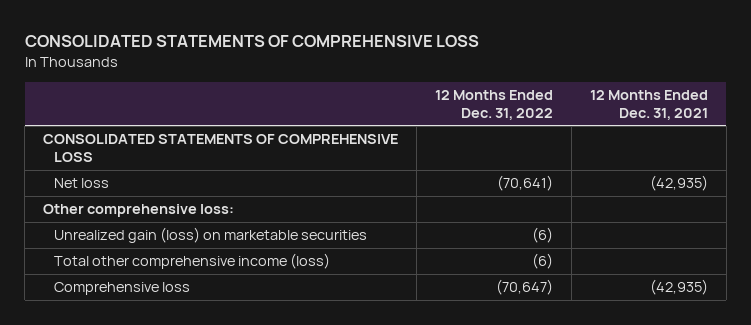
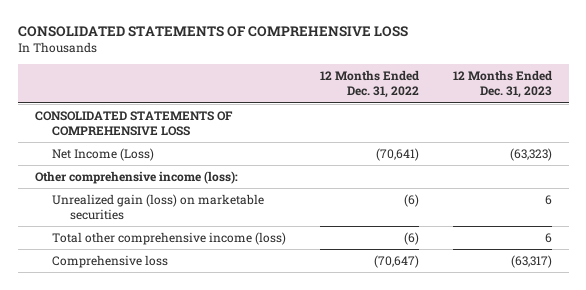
- | 12 Months Ended Dec. 31, 2022 | 12 Months Ended Dec. 31, 2021
+ | 12 Months Ended Dec. 31, 2022 | 12 Months Ended Dec. 31, 2023
- Net loss | (70,641) | (42,935)
- Other comprehensive loss:
+ Net Income (Loss) | (70,641) | (63,323)
+ Other comprehensive income (loss):

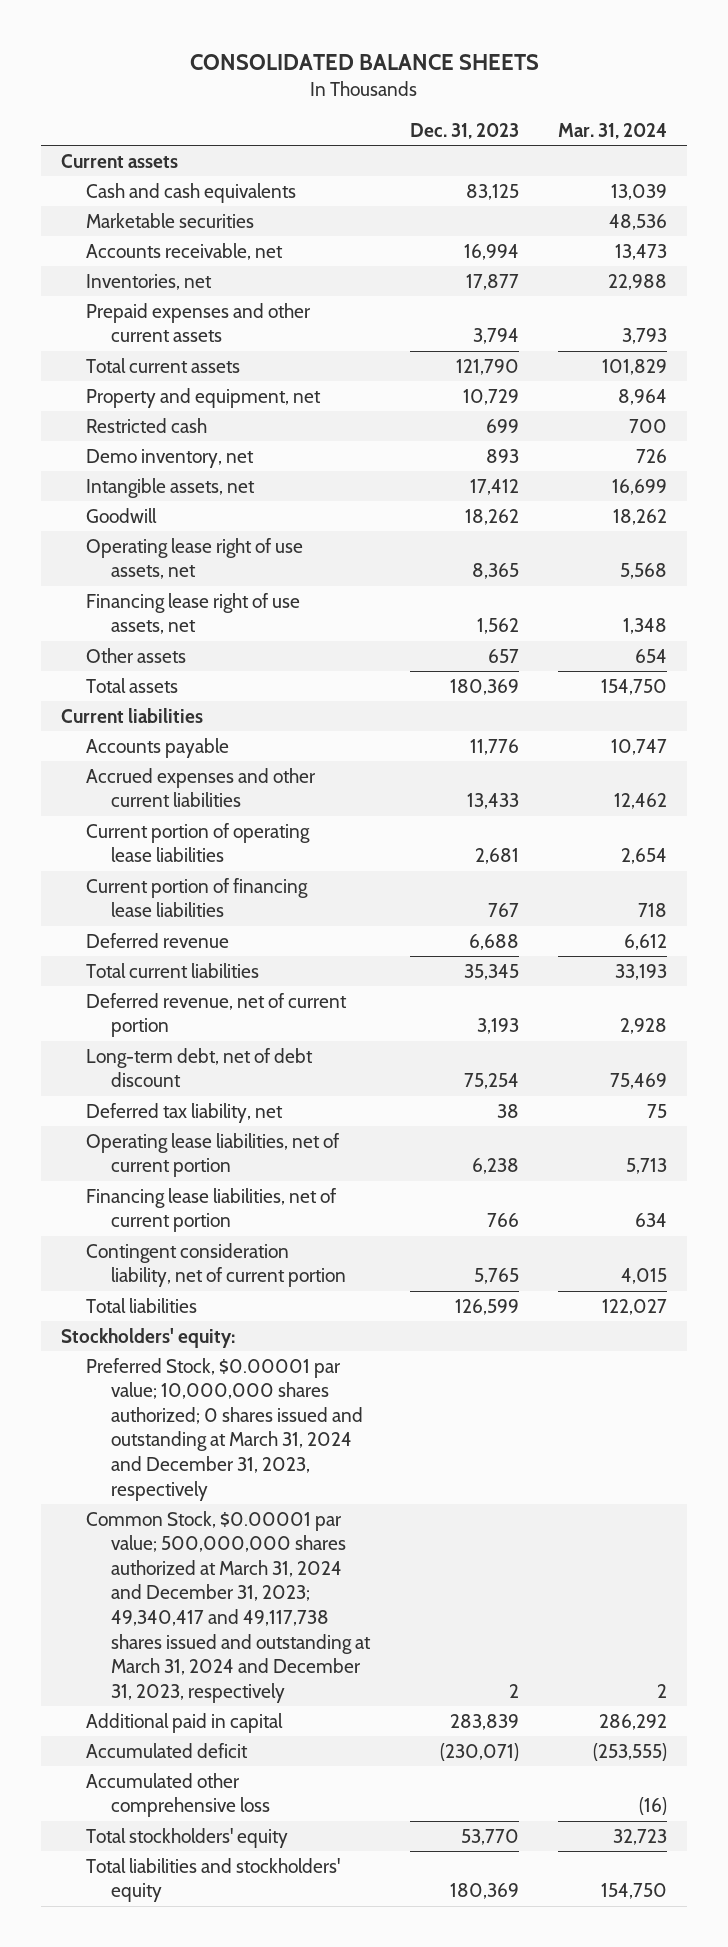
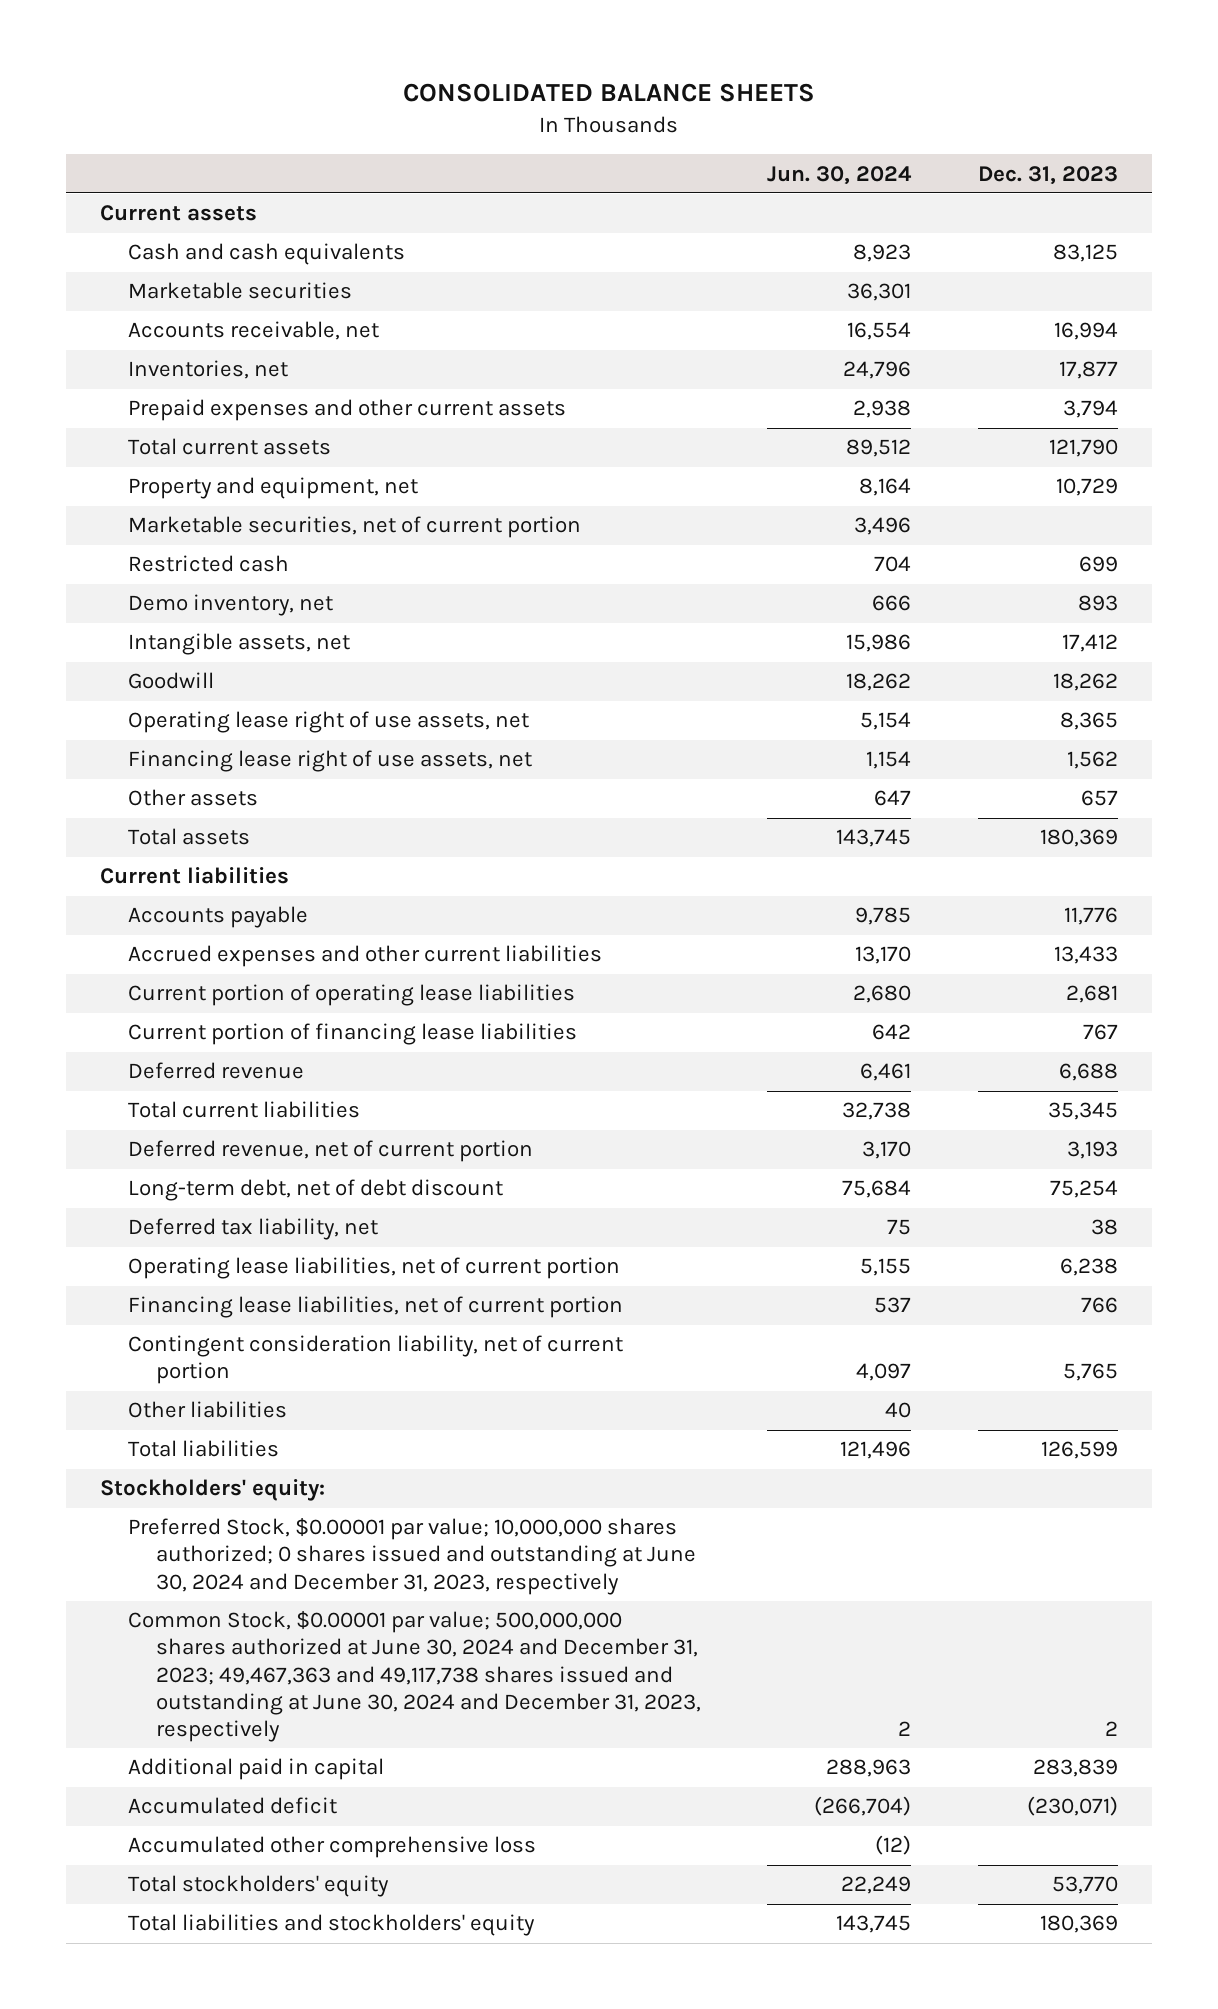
- | Dec. 31, 2023 | Mar. 31, 2024
+ | Jun. 30, 2024 | Dec. 31, 2023
+ Marketable securities, net of current portion | 3,496 |
+ Other liabilities | 40 |
- Preferred Stock, $0.00001 par value; 10,000,000 shares authorized; 0 shares issued and outstanding at March 31, 2024 and December 31, 2023, respectively
- Common Stock, $0.00001 par value; 500,000,000 shares authorized at March 31, 2024 and December 31, 2023; 49,340,417 and 49,117,738 shares issued and outstanding at March 31, 2024 and December 31, 2023, respectively | 2 | 2
+ Preferred Stock, $0.00001 par value; 10,000,000 shares authorized; 0 shares issued and outstanding at June 30, 2024 and December 31, 2023, respectively
+ Common Stock, $0.00001 par value; 500,000,000 shares authorized at June 30, 2024 and December 31, 2023; 49,467,363 and 49,117,738 shares issued and outstanding at June 30, 2024 and December 31, 2023, respectively | 2 | 2

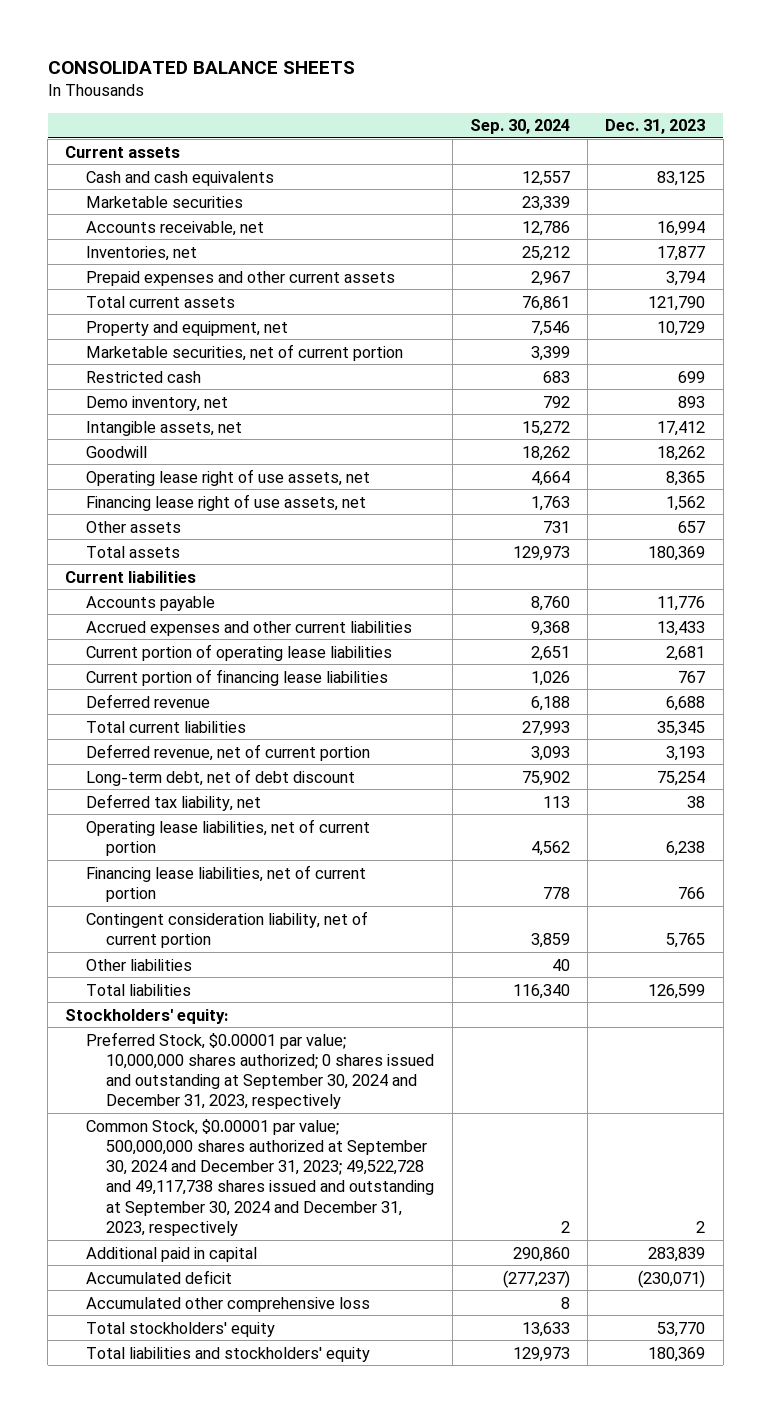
- | Jun. 30, 2024 | Dec. 31, 2023
+ | Sep. 30, 2024 | Dec. 31, 2023
- Preferred Stock, $0.00001 par value; 10,000,000 shares authorized; 0 shares issued and outstanding at June 30, 2024 and December 31, 2023, respectively
- Common Stock, $0.00001 par value; 500,000,000 shares authorized at June 30, 2024 and December 31, 2023; 49,467,363 and 49,117,738 shares issued and outstanding at June 30, 2024 and December 31, 2023, respectively | 2 | 2
+ Preferred Stock, $0.00001 par value; 10,000,000 shares authorized; 0 shares issued and outstanding at September 30, 2024 and December 31, 2023, respectively
+ Common Stock, $0.00001 par value; 500,000,000 shares authorized at September 30, 2024 and December 31, 2023; 49,522,728 and 49,117,738 shares issued and outstanding at September 30, 2024 and December 31, 2023, respectively | 2 | 2

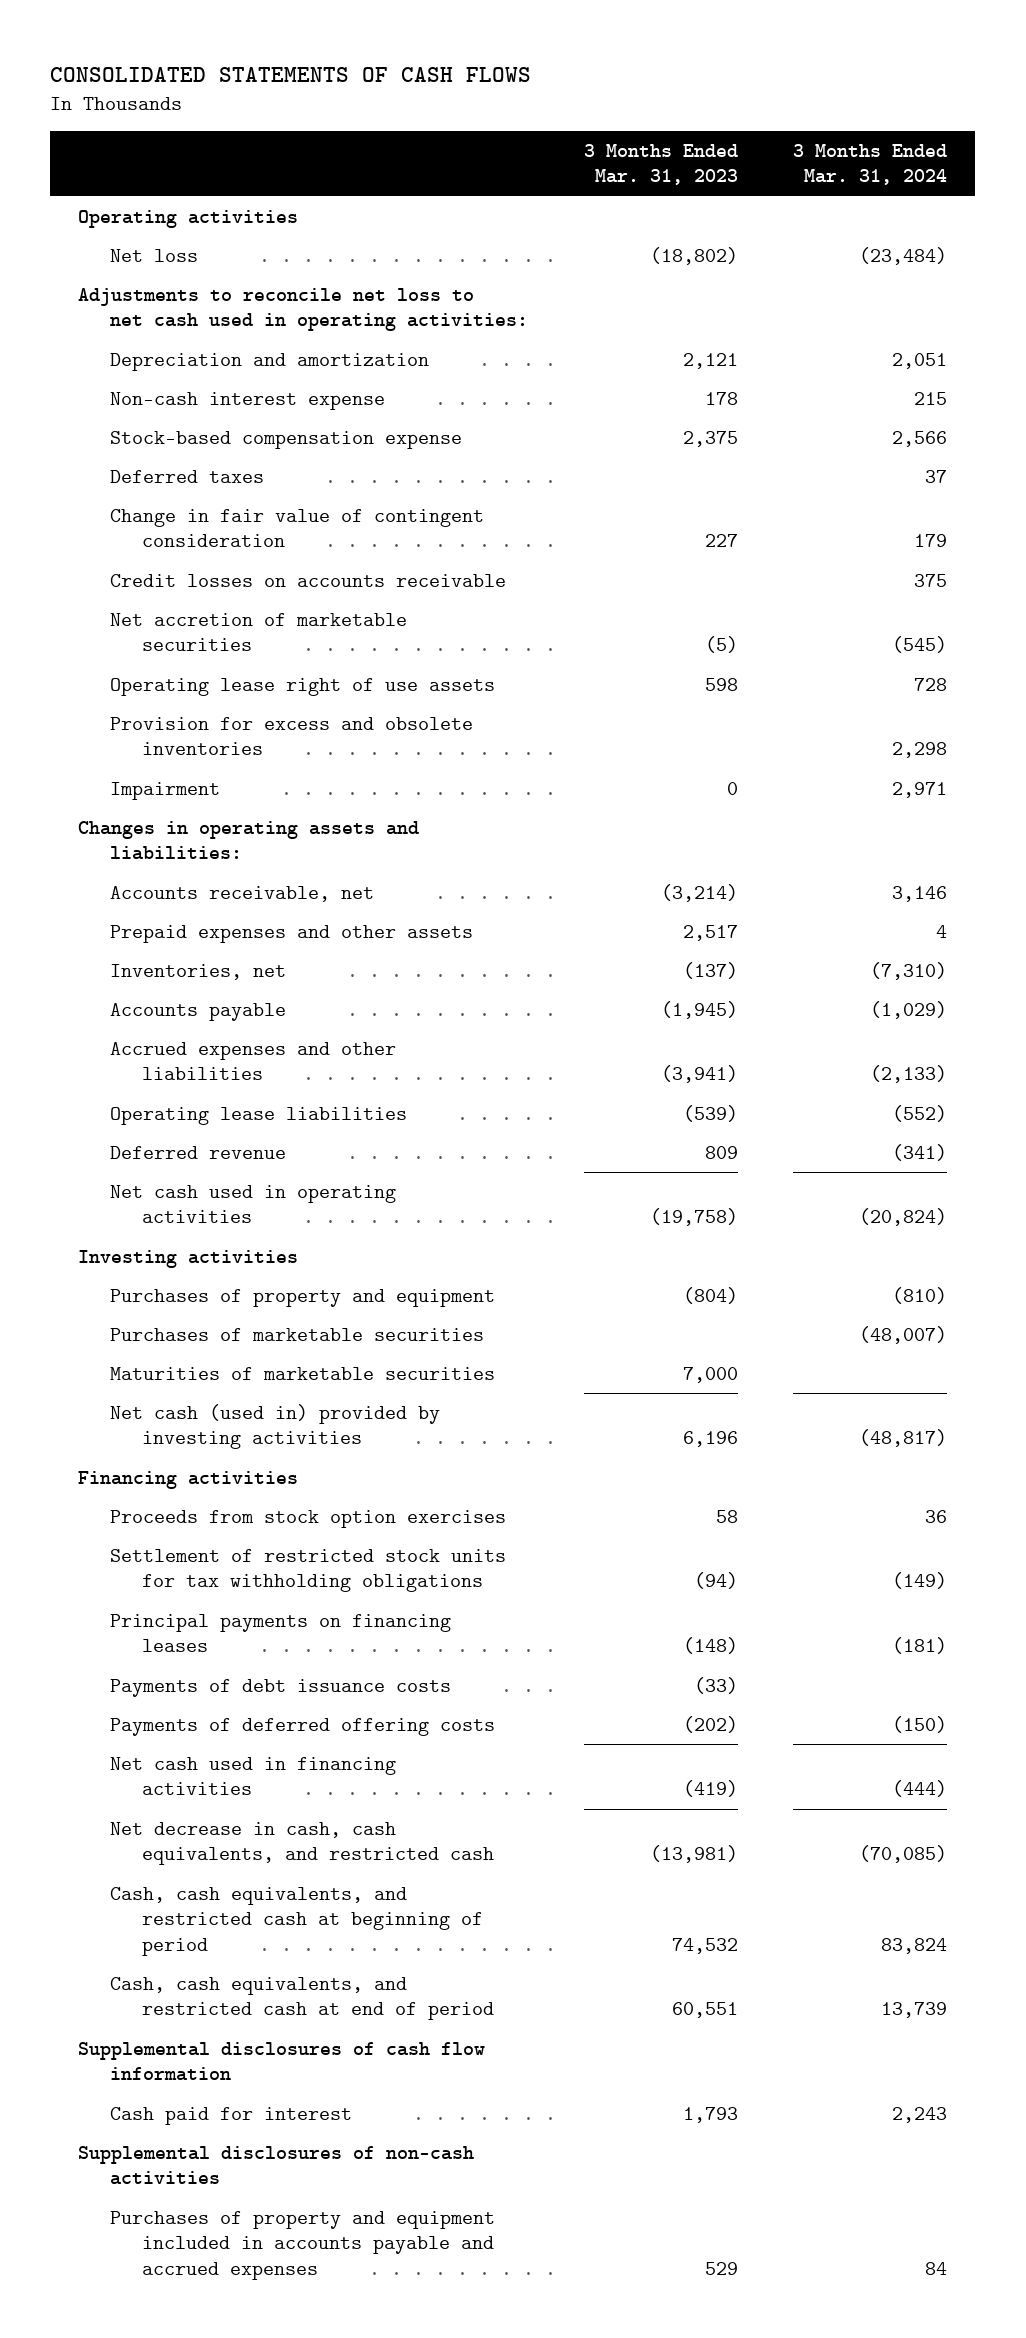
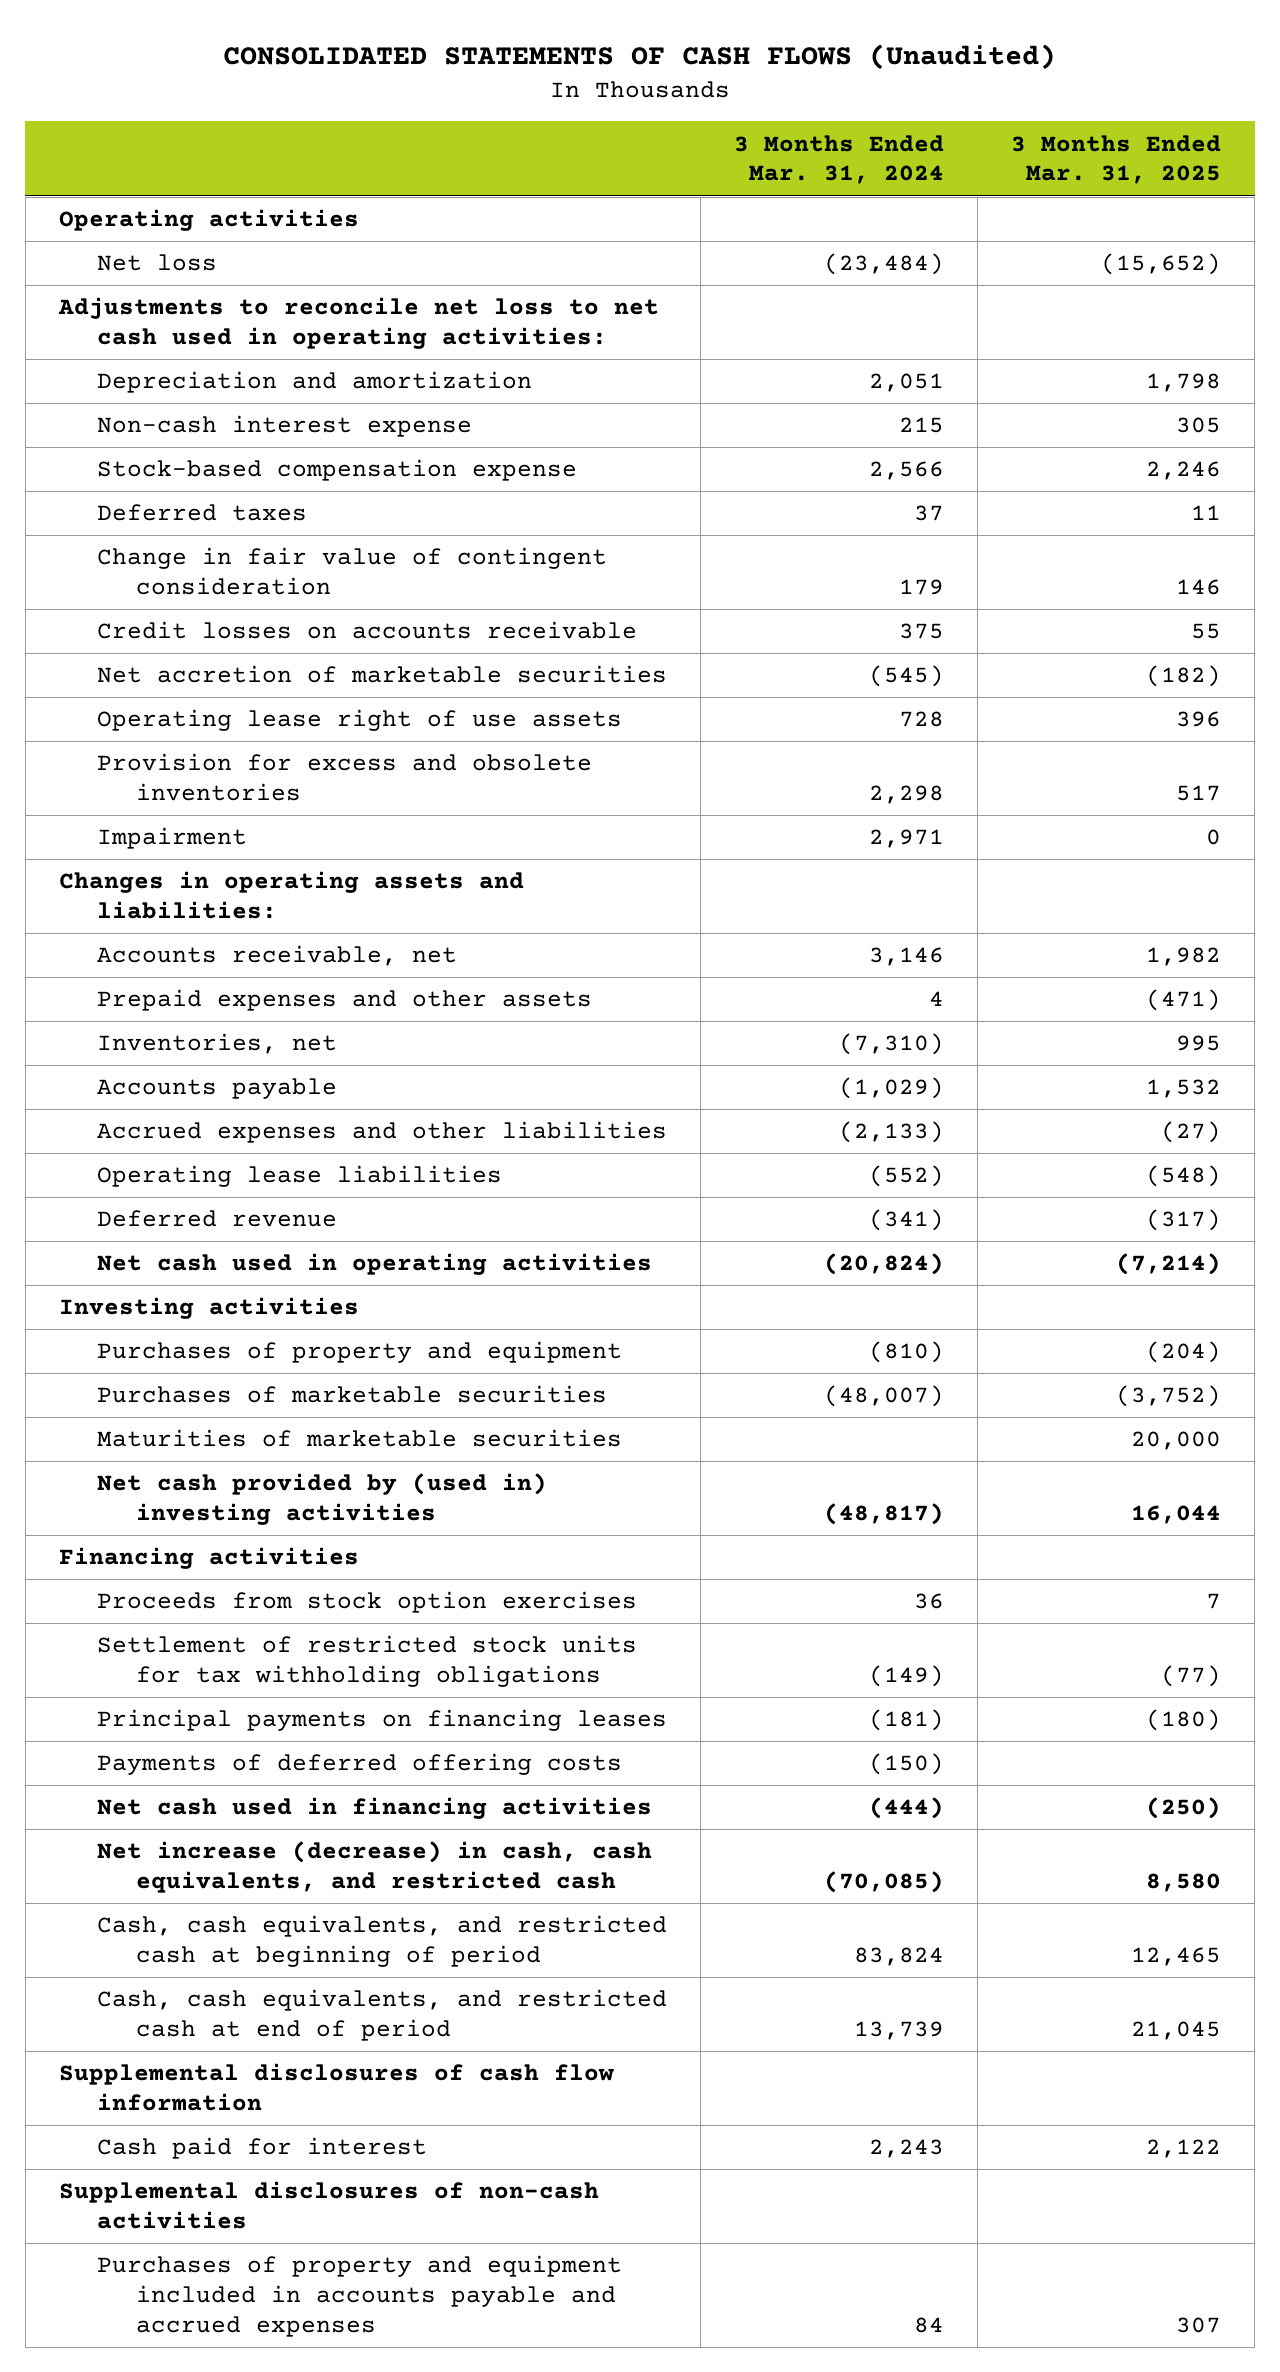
- CONSOLIDATED STATEMENTS OF CASH FLOWS
+ CONSOLIDATED STATEMENTS OF CASH FLOWS (Unaudited)
- | 3 Months Ended Mar. 31, 2023 | 3 Months Ended Mar. 31, 2024
+ | 3 Months Ended Mar. 31, 2024 | 3 Months Ended Mar. 31, 2025
- Net cash (used in) provided by investing activities | 6,196 | (48,817)
+ Net cash provided by (used in) investing activities | (48,817) | 16,044
- Payments of debt issuance costs | (33) |
- Net decrease in cash, cash equivalents, and restricted cash | (13,981) | (70,085)
+ Net increase (decrease) in cash, cash equivalents, and restricted cash | (70,085) | 8,580

